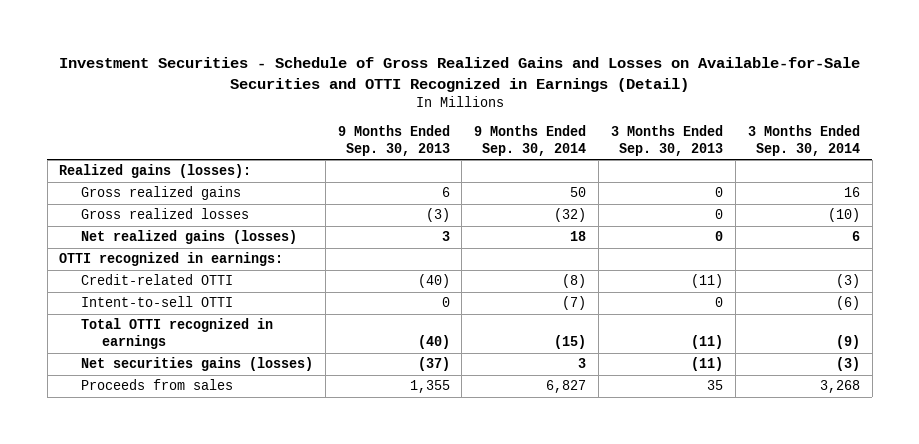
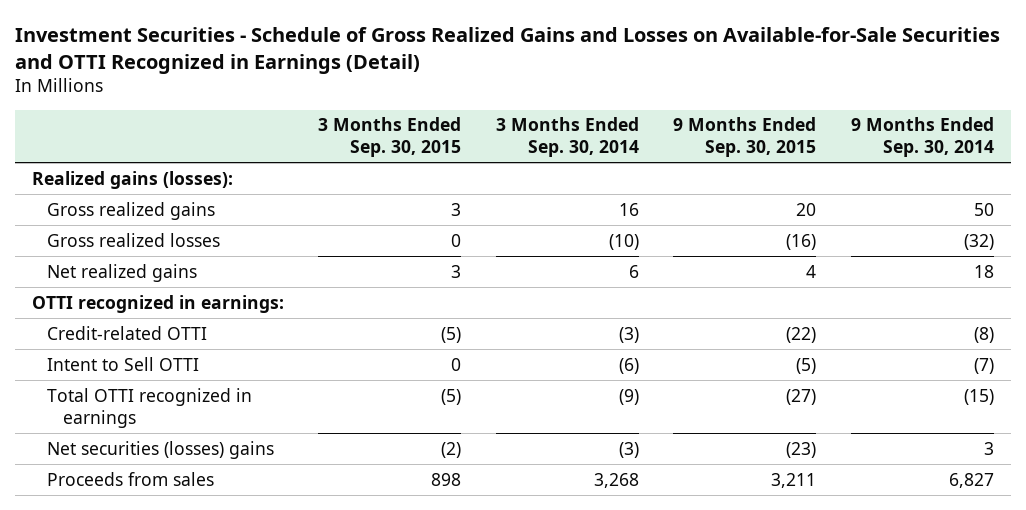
- | 9 Months Ended Sep. 30, 2013 | 9 Months Ended Sep. 30, 2014 | 3 Months Ended Sep. 30, 2013 | 3 Months Ended Sep. 30, 2014
+ | 3 Months Ended Sep. 30, 2015 | 3 Months Ended Sep. 30, 2014 | 9 Months Ended Sep. 30, 2015 | 9 Months Ended Sep. 30, 2014
- Net realized gains (losses) | 3 | 18 | 0 | 6
+ Net realized gains | 3 | 6 | 4 | 18
- Intent-to-sell OTTI | 0 | (7) | 0 | (6)
+ Intent to Sell OTTI | 0 | (6) | (5) | (7)
- Net securities gains (losses) | (37) | 3 | (11) | (3)
+ Net securities (losses) gains | (2) | (3) | (23) | 3

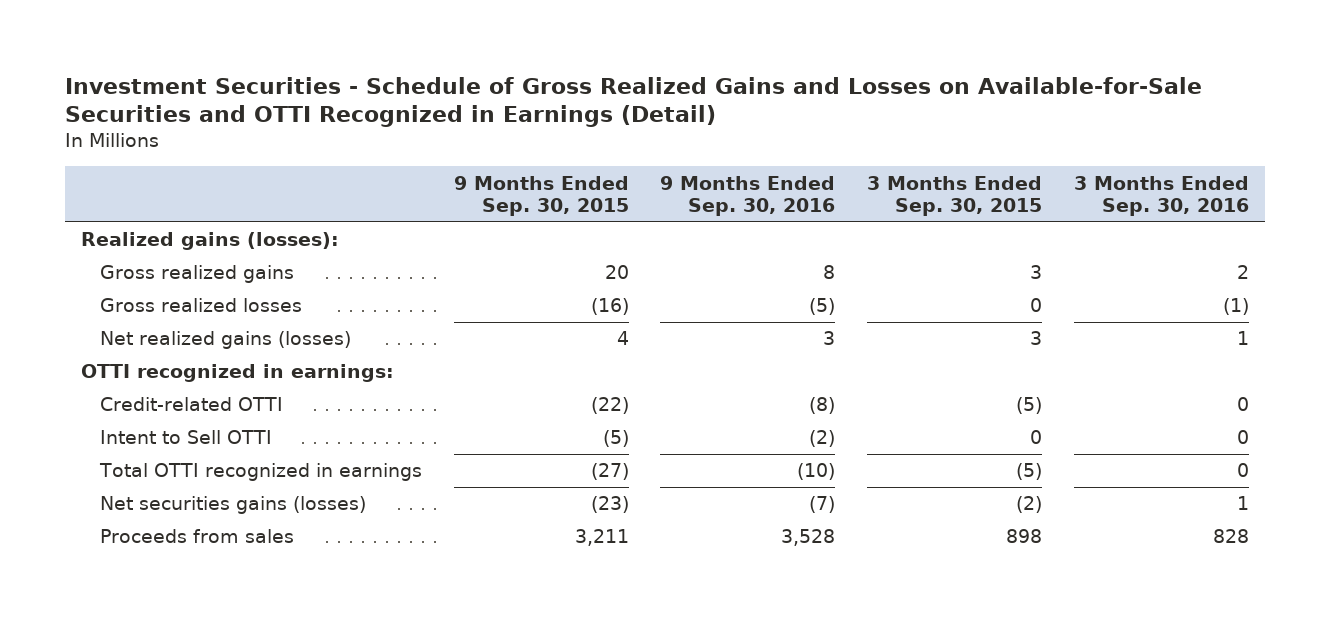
- | 3 Months Ended Sep. 30, 2015 | 3 Months Ended Sep. 30, 2014 | 9 Months Ended Sep. 30, 2015 | 9 Months Ended Sep. 30, 2014
+ | 9 Months Ended Sep. 30, 2015 | 9 Months Ended Sep. 30, 2016 | 3 Months Ended Sep. 30, 2015 | 3 Months Ended Sep. 30, 2016
- Net realized gains | 3 | 6 | 4 | 18
+ Net realized gains (losses) | 4 | 3 | 3 | 1
- Net securities (losses) gains | (2) | (3) | (23) | 3
+ Net securities gains (losses) | (23) | (7) | (2) | 1

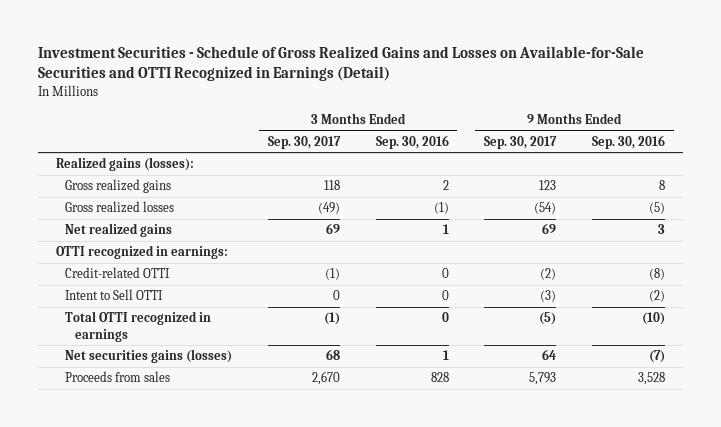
- | 9 Months Ended Sep. 30, 2015 | 9 Months Ended Sep. 30, 2016 | 3 Months Ended Sep. 30, 2015 | 3 Months Ended Sep. 30, 2016
+ | 3 Months Ended Sep. 30, 2017 | 3 Months Ended Sep. 30, 2016 | 9 Months Ended Sep. 30, 2017 | 9 Months Ended Sep. 30, 2016
- Net realized gains (losses) | 4 | 3 | 3 | 1
+ Net realized gains | 69 | 1 | 69 | 3

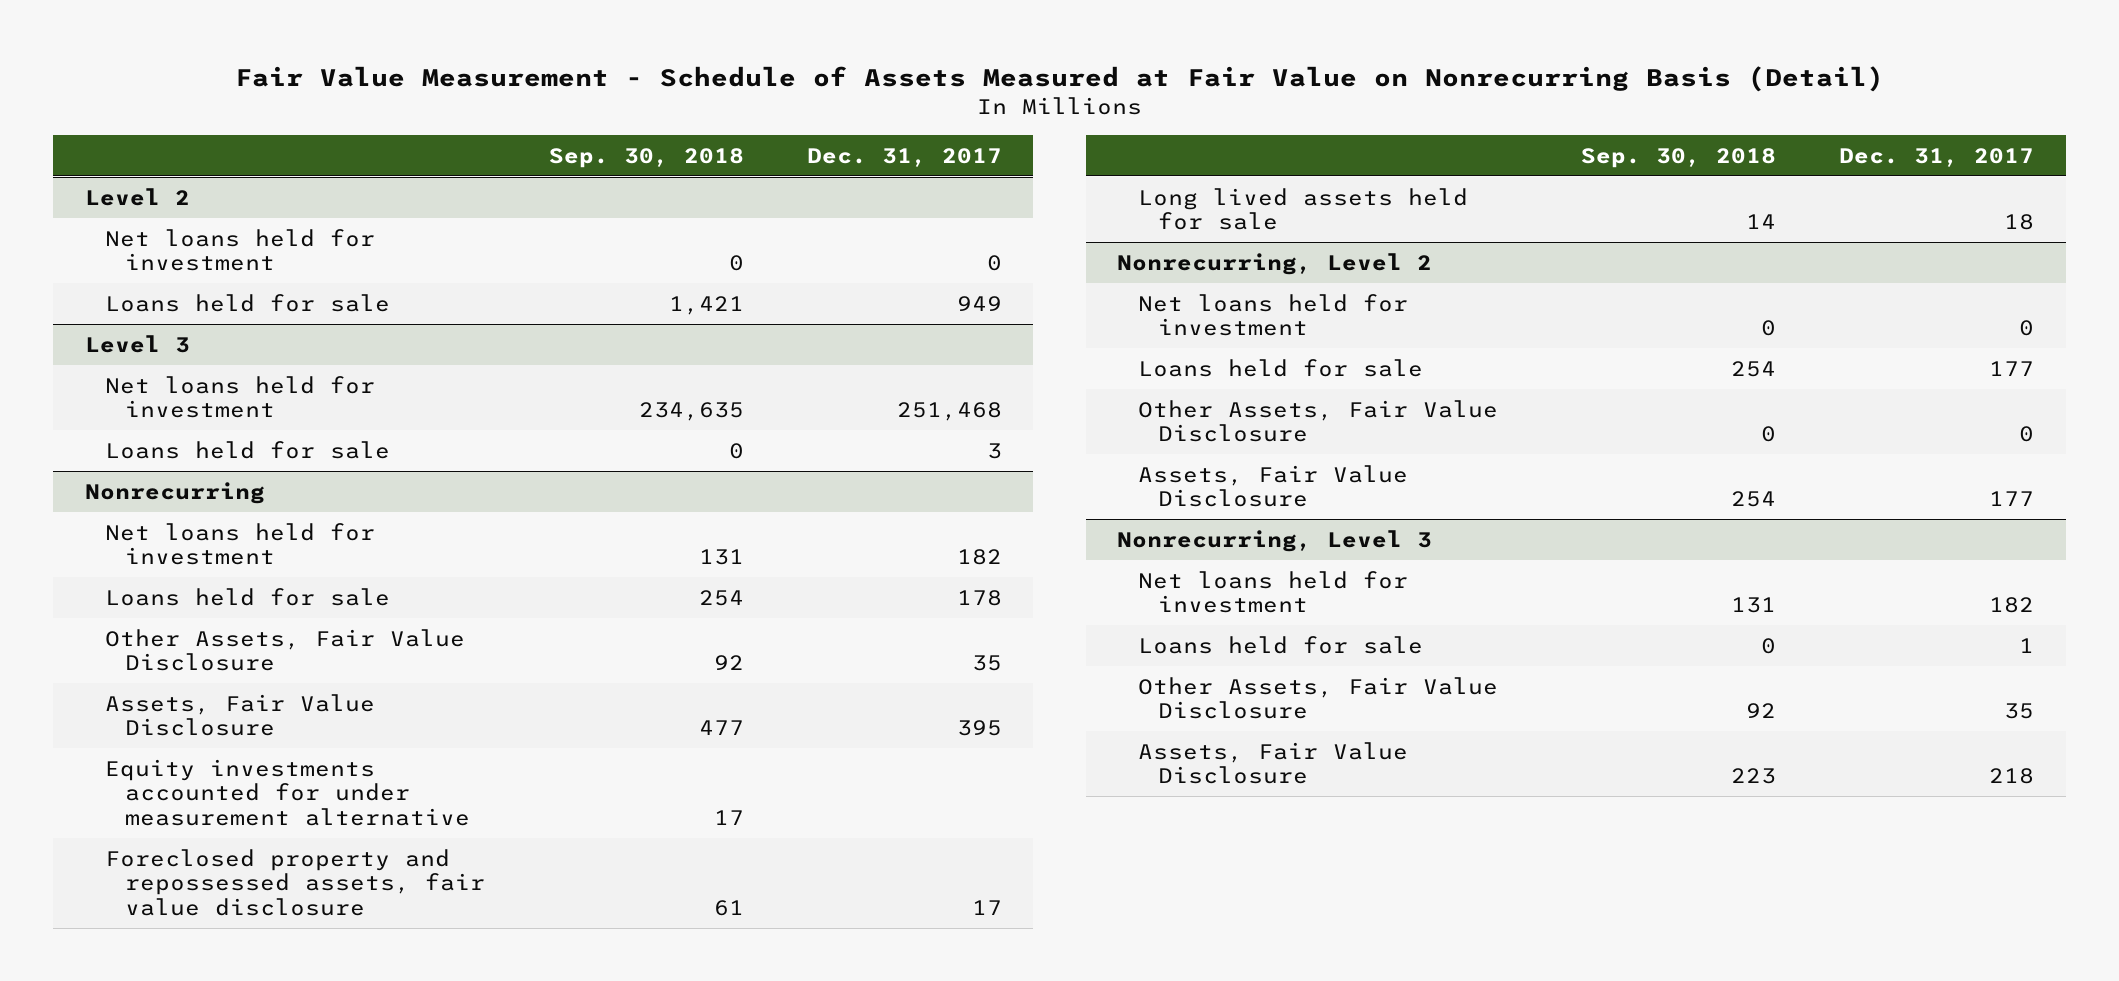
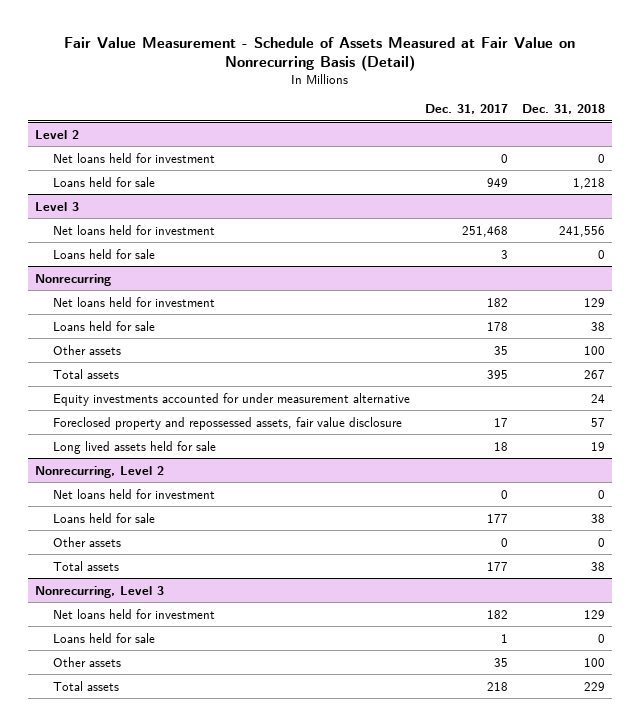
- | Sep. 30, 2018 | Dec. 31, 2017
+ | Dec. 31, 2017 | Dec. 31, 2018
@ Nonrecurring
- Other Assets, Fair Value Disclosure | 92 | 35
- Assets, Fair Value Disclosure | 477 | 395
+ Other assets | 35 | 100
+ Total assets | 395 | 267
@ Nonrecurring, Level 2
- Other Assets, Fair Value Disclosure | 0 | 0
- Assets, Fair Value Disclosure | 254 | 177
+ Other assets | 0 | 0
+ Total assets | 177 | 38
@ Nonrecurring, Level 3
- Other Assets, Fair Value Disclosure | 92 | 35
- Assets, Fair Value Disclosure | 223 | 218
+ Other assets | 35 | 100
+ Total assets | 218 | 229

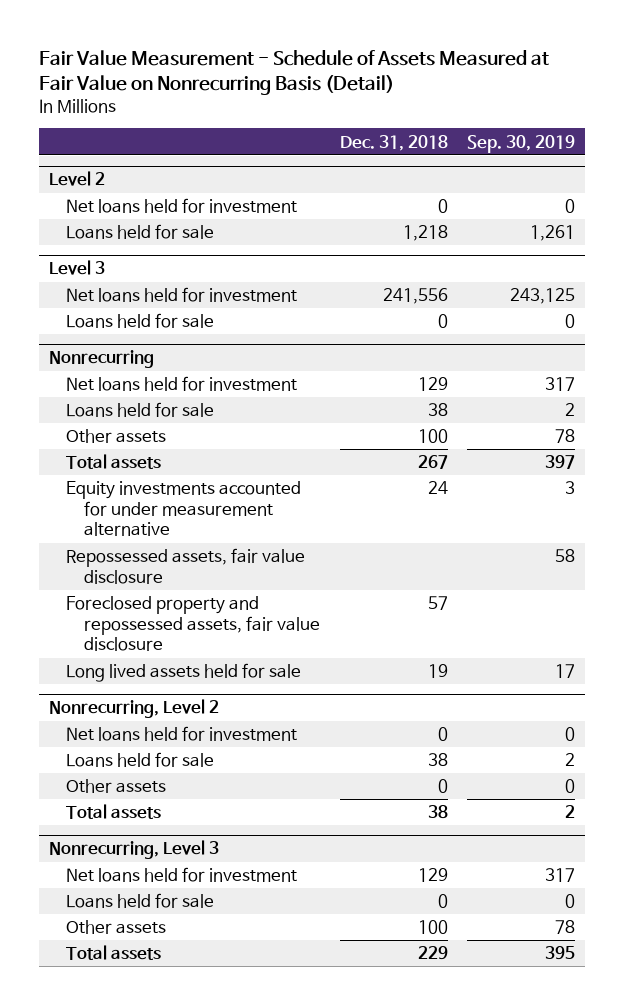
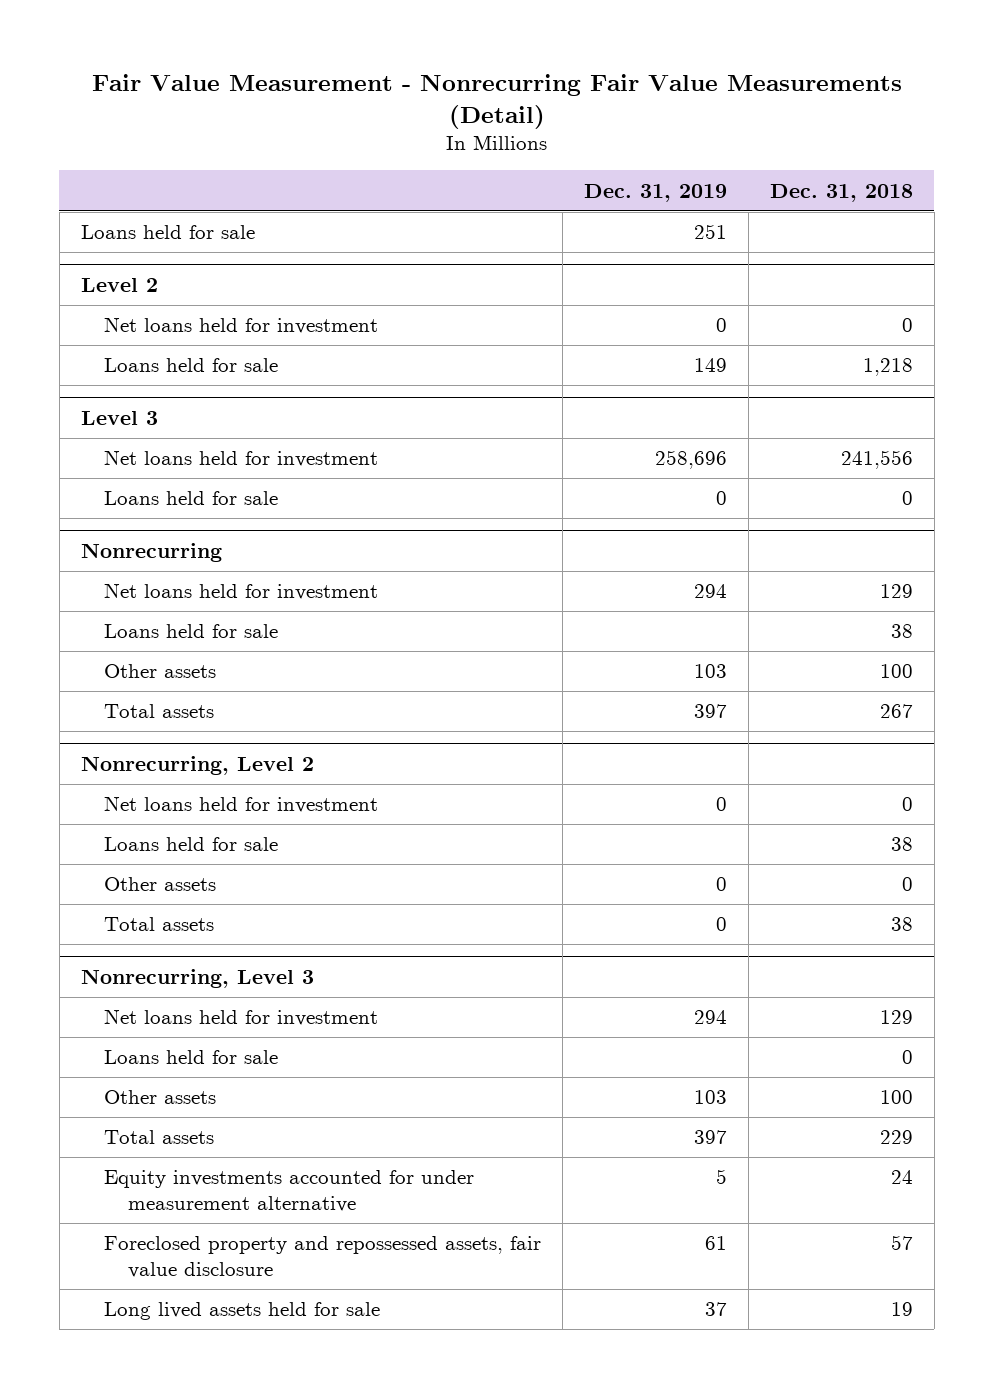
- Fair Value Measurement - Schedule of Assets Measured at Fair Value on Nonrecurring Basis (Detail)
+ Fair Value Measurement - Nonrecurring Fair Value Measurements (Detail)
- | Dec. 31, 2018 | Sep. 30, 2019
+ | Dec. 31, 2019 | Dec. 31, 2018
+ Loans held for sale | 251 |
@ Nonrecurring
- Equity investments accounted for under measurement alternative | 24 | 3
- Repossessed assets, fair value disclosure | | 58
- Foreclosed property and repossessed assets, fair value disclosure | 57 |
- Long lived assets held for sale | 19 | 17
@ Nonrecurring, Level 3
+ Equity investments accounted for under measurement alternative | 5 | 24
+ Foreclosed property and repossessed assets, fair value disclosure | 61 | 57
+ Long lived assets held for sale | 37 | 19

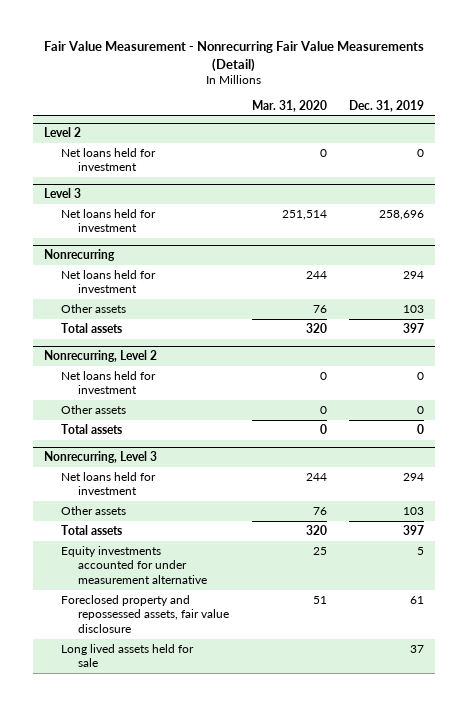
- | Dec. 31, 2019 | Dec. 31, 2018
+ | Mar. 31, 2020 | Dec. 31, 2019
- Loans held for sale | 251 |
@ Level 2
- Loans held for sale | 149 | 1,218
@ Level 3
- Loans held for sale | 0 | 0
@ Nonrecurring
- Loans held for sale | | 38
@ Nonrecurring, Level 2
- Loans held for sale | | 38
@ Nonrecurring, Level 3
- Loans held for sale | | 0

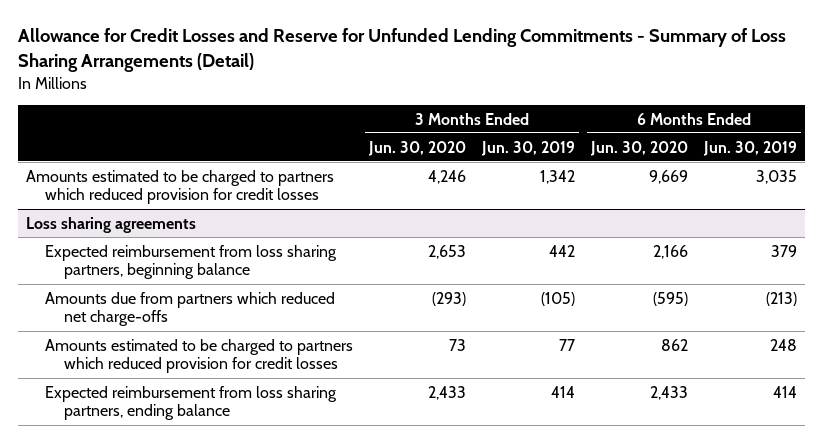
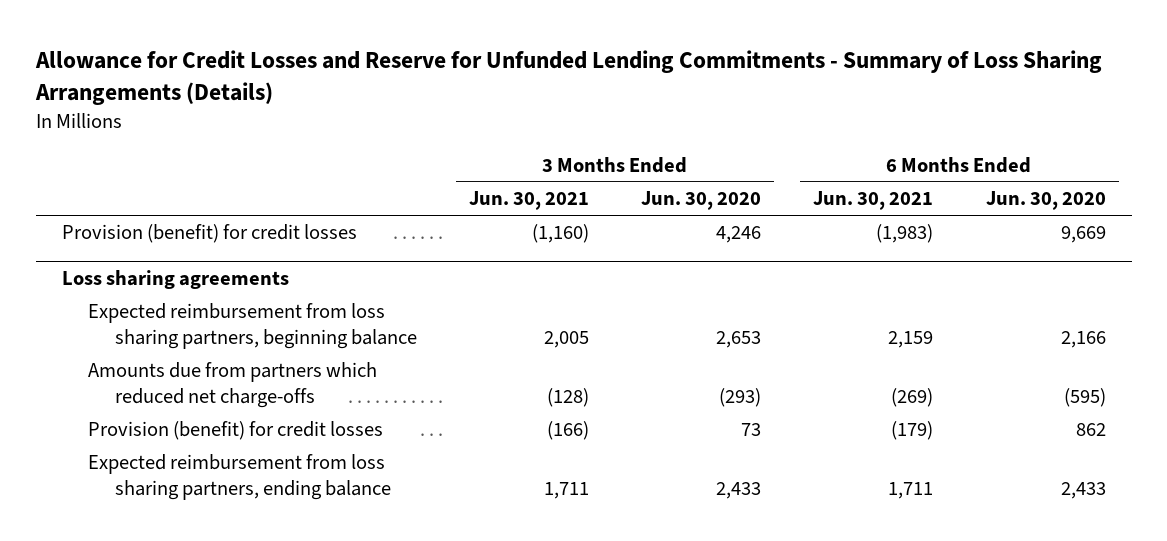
- Allowance for Credit Losses and Reserve for Unfunded Lending Commitments - Summary of Loss Sharing Arrangements (Detail)
+ Allowance for Credit Losses and Reserve for Unfunded Lending Commitments - Summary of Loss Sharing Arrangements (Details)
- | 3 Months Ended Jun. 30, 2020 | 3 Months Ended Jun. 30, 2019 | 6 Months Ended Jun. 30, 2020 | 6 Months Ended Jun. 30, 2019
+ | 3 Months Ended Jun. 30, 2021 | 3 Months Ended Jun. 30, 2020 | 6 Months Ended Jun. 30, 2021 | 6 Months Ended Jun. 30, 2020
- Amounts estimated to be charged to partners which reduced provision for credit losses | 4,246 | 1,342 | 9,669 | 3,035
+ Provision (benefit) for credit losses | (1,160) | 4,246 | (1,983) | 9,669
@ Loss sharing agreements
- Amounts estimated to be charged to partners which reduced provision for credit losses | 73 | 77 | 862 | 248
+ Provision (benefit) for credit losses | (166) | 73 | (179) | 862

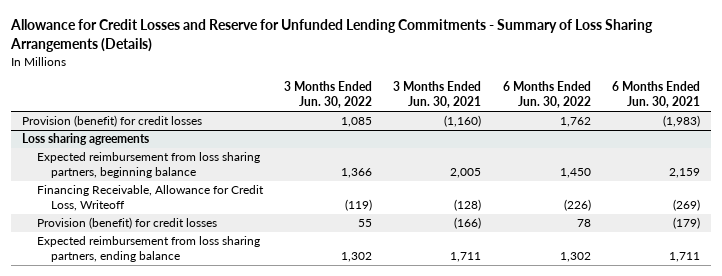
- | 3 Months Ended Jun. 30, 2021 | 3 Months Ended Jun. 30, 2020 | 6 Months Ended Jun. 30, 2021 | 6 Months Ended Jun. 30, 2020
+ | 3 Months Ended Jun. 30, 2022 | 3 Months Ended Jun. 30, 2021 | 6 Months Ended Jun. 30, 2022 | 6 Months Ended Jun. 30, 2021
@ Loss sharing agreements
- Amounts due from partners which reduced net charge-offs | (128) | (293) | (269) | (595)
+ Financing Receivable, Allowance for Credit Loss, Writeoff | (119) | (128) | (226) | (269)

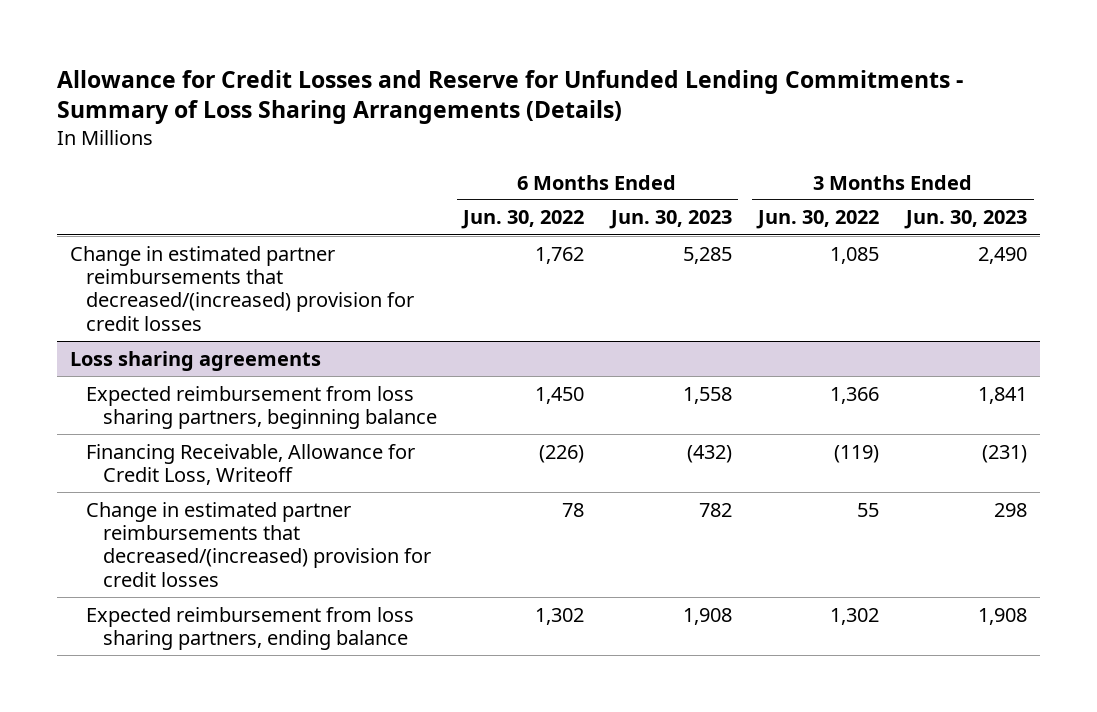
- | 3 Months Ended Jun. 30, 2022 | 3 Months Ended Jun. 30, 2021 | 6 Months Ended Jun. 30, 2022 | 6 Months Ended Jun. 30, 2021
+ | 6 Months Ended Jun. 30, 2022 | 6 Months Ended Jun. 30, 2023 | 3 Months Ended Jun. 30, 2022 | 3 Months Ended Jun. 30, 2023
- Provision (benefit) for credit losses | 1,085 | (1,160) | 1,762 | (1,983)
+ Change in estimated partner reimbursements that decreased/(increased) provision for credit losses | 1,762 | 5,285 | 1,085 | 2,490
@ Loss sharing agreements
- Provision (benefit) for credit losses | 55 | (166) | 78 | (179)
+ Change in estimated partner reimbursements that decreased/(increased) provision for credit losses | 78 | 782 | 55 | 298

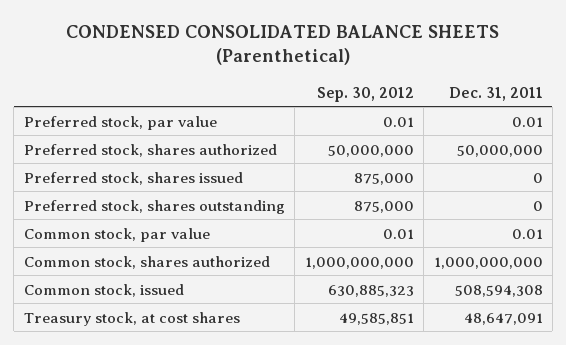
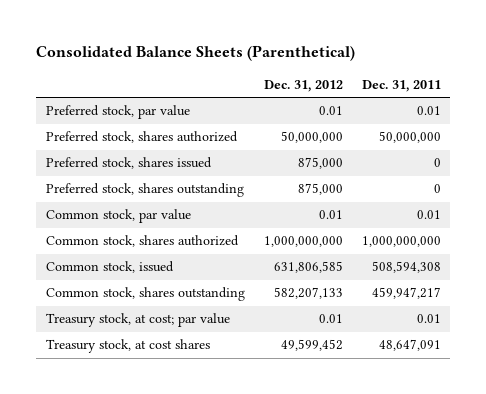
- CONDENSED CONSOLIDATED BALANCE SHEETS (Parenthetical)
+ Consolidated Balance Sheets (Parenthetical)
- | Sep. 30, 2012 | Dec. 31, 2011
+ | Dec. 31, 2012 | Dec. 31, 2011
+ Common stock, shares outstanding | 582,207,133 | 459,947,217
+ Treasury stock, at cost; par value | 0.01 | 0.01

